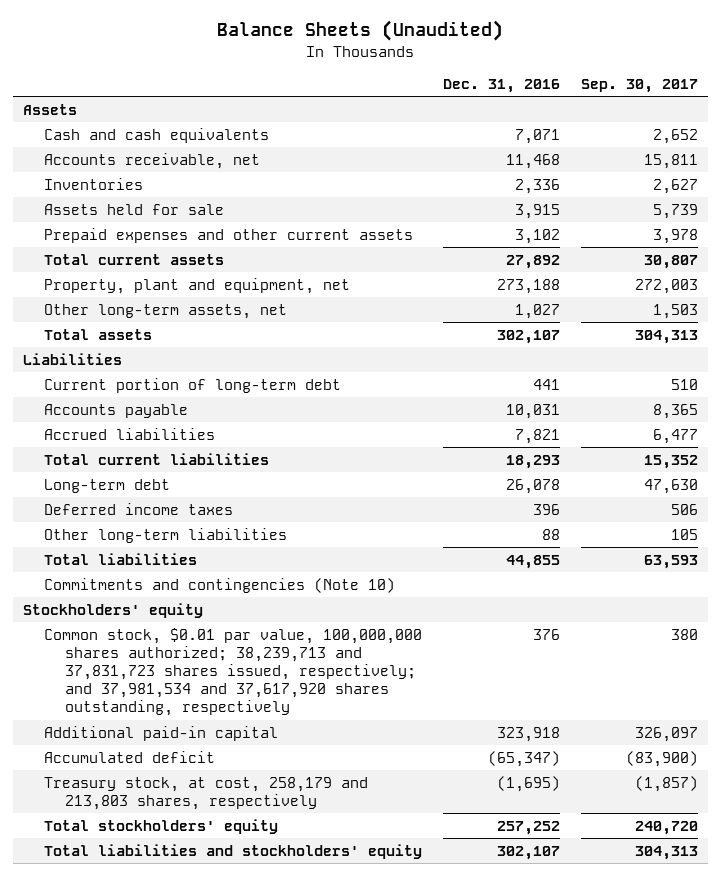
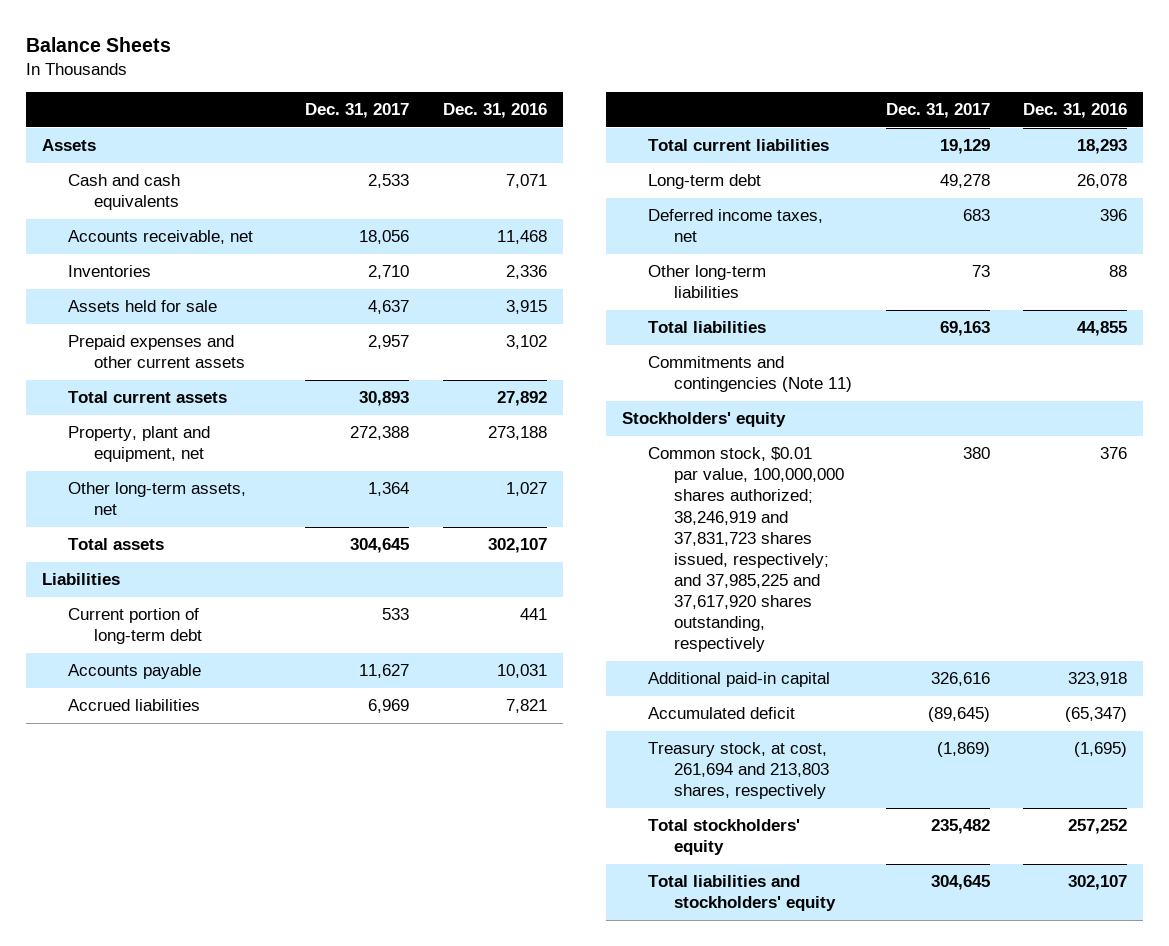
- Balance Sheets (Unaudited)
+ Balance Sheets
- | Dec. 31, 2016 | Sep. 30, 2017
+ | Dec. 31, 2017 | Dec. 31, 2016
- Deferred income taxes | 396 | 506
+ Deferred income taxes, net | 683 | 396
- Commitments and contingencies (Note 10)
+ Commitments and contingencies (Note 11)
- Common stock, $0.01 par value, 100,000,000 shares authorized; 38,239,713 and 37,831,723 shares issued, respectively; and 37,981,534 and 37,617,920 shares outstanding, respectively | 376 | 380
+ Common stock, $0.01 par value, 100,000,000 shares authorized; 38,246,919 and 37,831,723 shares issued, respectively; and 37,985,225 and 37,617,920 shares outstanding, respectively | 380 | 376
- Treasury stock, at cost, 258,179 and 213,803 shares, respectively | (1,695) | (1,857)
+ Treasury stock, at cost, 261,694 and 213,803 shares, respectively | (1,869) | (1,695)

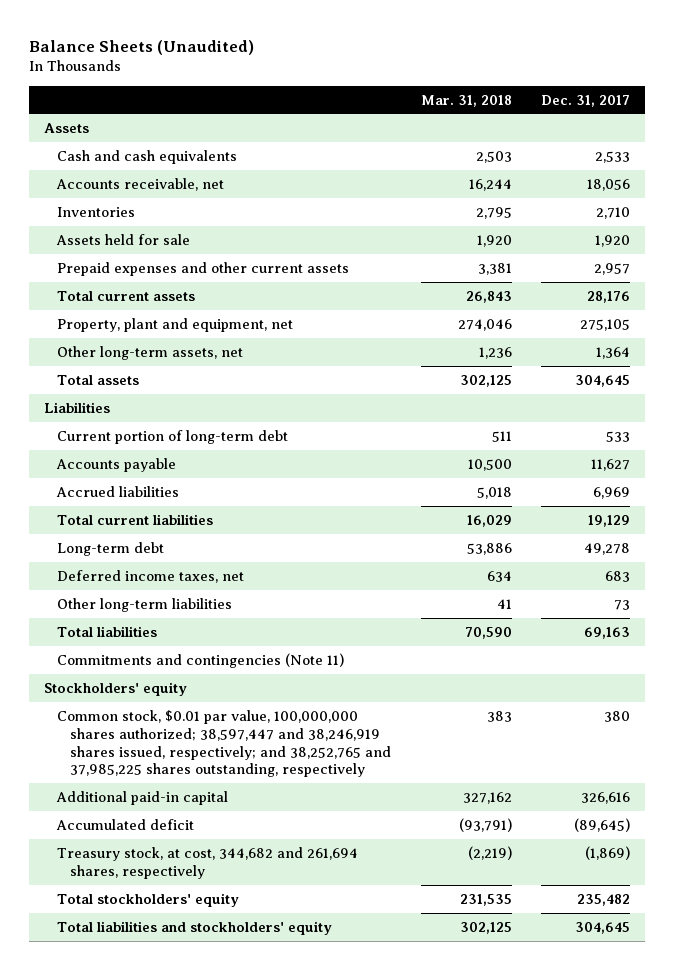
- Balance Sheets
+ Balance Sheets (Unaudited)
- | Dec. 31, 2017 | Dec. 31, 2016
+ | Mar. 31, 2018 | Dec. 31, 2017
- Assets held for sale | 4,637 | 3,915
+ Assets held for sale | 1,920 | 1,920
- Total current assets | 30,893 | 27,892
- Property, plant and equipment, net | 272,388 | 273,188
+ Total current assets | 26,843 | 28,176
+ Property, plant and equipment, net | 274,046 | 275,105
- Common stock, $0.01 par value, 100,000,000 shares authorized; 38,246,919 and 37,831,723 shares issued, respectively; and 37,985,225 and 37,617,920 shares outstanding, respectively | 380 | 376
+ Common stock, $0.01 par value, 100,000,000 shares authorized; 38,597,447 and 38,246,919 shares issued, respectively; and 38,252,765 and 37,985,225 shares outstanding, respectively | 383 | 380
- Treasury stock, at cost, 261,694 and 213,803 shares, respectively | (1,869) | (1,695)
+ Treasury stock, at cost, 344,682 and 261,694 shares, respectively | (2,219) | (1,869)

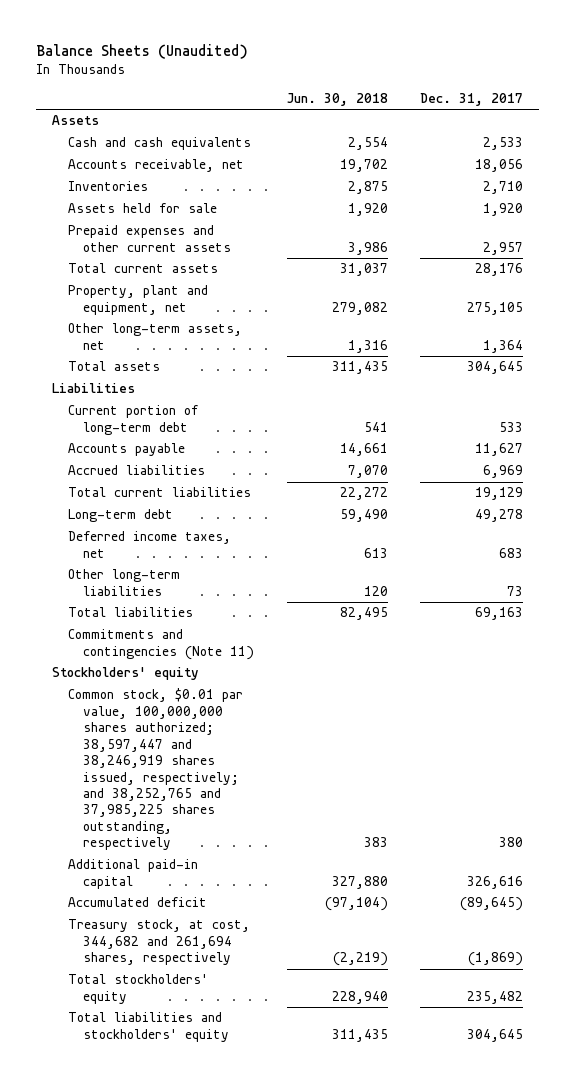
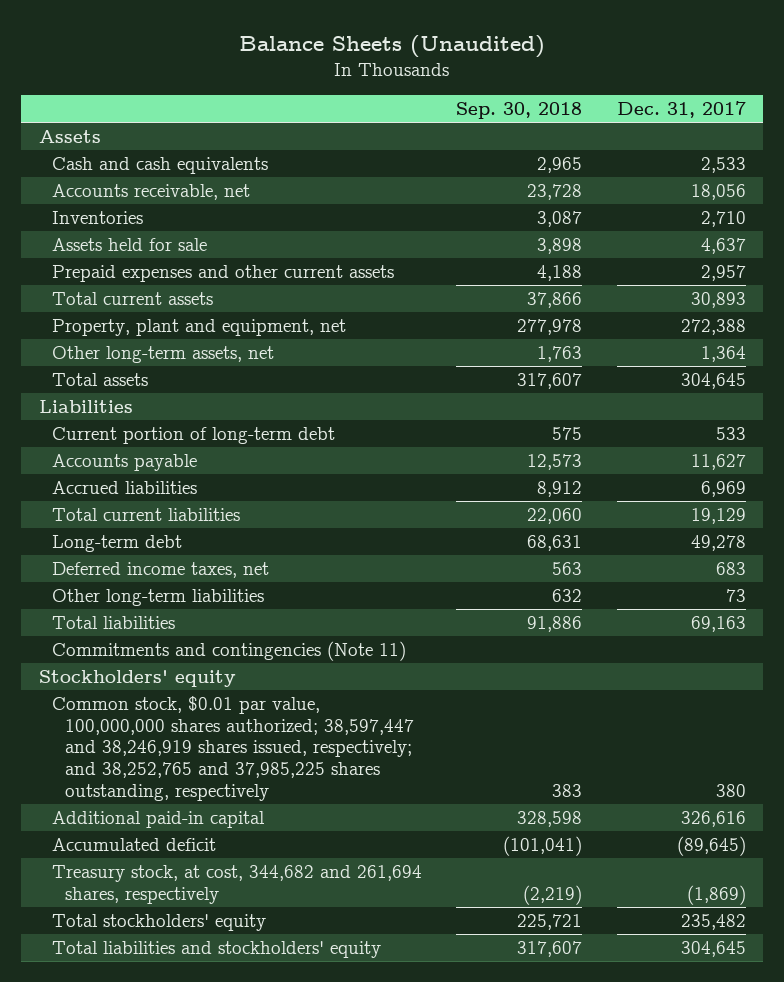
- | Jun. 30, 2018 | Dec. 31, 2017
+ | Sep. 30, 2018 | Dec. 31, 2017
- Assets held for sale | 1,920 | 1,920
+ Assets held for sale | 3,898 | 4,637
- Total current assets | 31,037 | 28,176
- Property, plant and equipment, net | 279,082 | 275,105
+ Total current assets | 37,866 | 30,893
+ Property, plant and equipment, net | 277,978 | 272,388

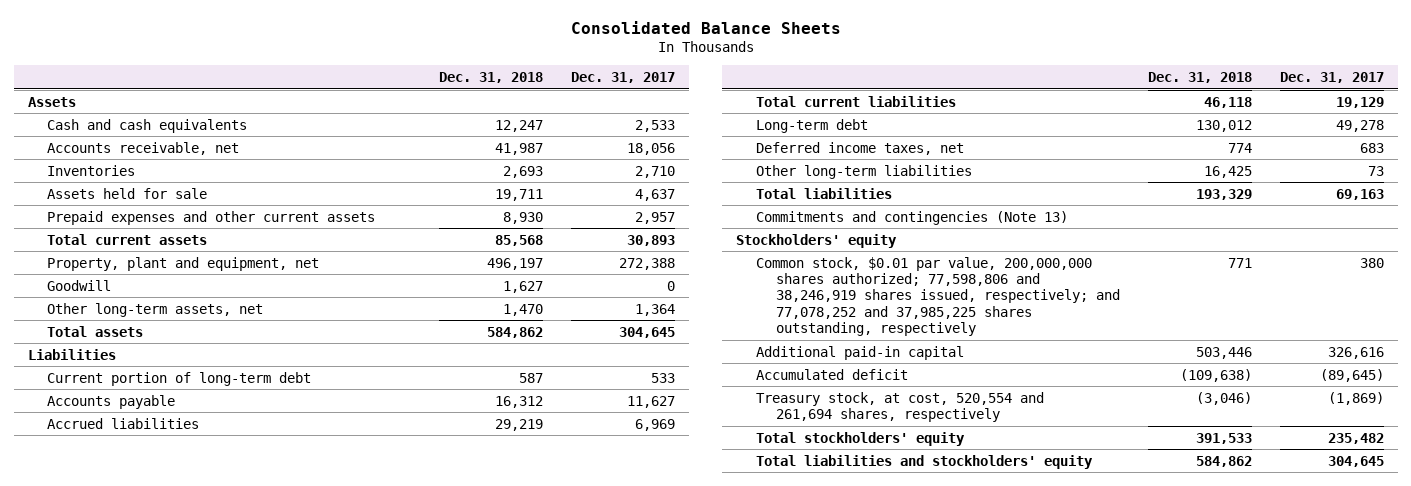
- Balance Sheets (Unaudited)
+ Consolidated Balance Sheets
- | Sep. 30, 2018 | Dec. 31, 2017
+ | Dec. 31, 2018 | Dec. 31, 2017
+ Goodwill | 1,627 | 0
- Commitments and contingencies (Note 11)
+ Commitments and contingencies (Note 13)
- Common stock, $0.01 par value, 100,000,000 shares authorized; 38,597,447 and 38,246,919 shares issued, respectively; and 38,252,765 and 37,985,225 shares outstanding, respectively | 383 | 380
+ Common stock, $0.01 par value, 200,000,000 shares authorized; 77,598,806 and 38,246,919 shares issued, respectively; and 77,078,252 and 37,985,225 shares outstanding, respectively | 771 | 380
- Treasury stock, at cost, 344,682 and 261,694 shares, respectively | (2,219) | (1,869)
+ Treasury stock, at cost, 520,554 and 261,694 shares, respectively | (3,046) | (1,869)

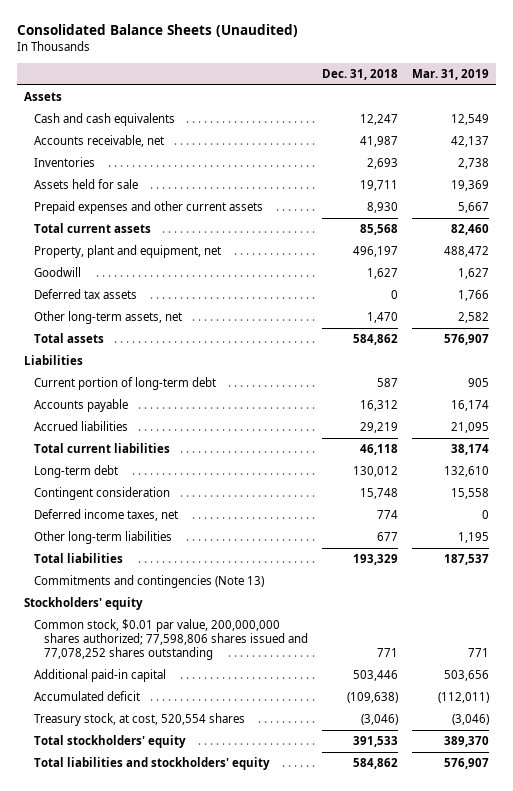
- Consolidated Balance Sheets
+ Consolidated Balance Sheets (Unaudited)
- | Dec. 31, 2018 | Dec. 31, 2017
+ | Dec. 31, 2018 | Mar. 31, 2019
+ Deferred tax assets | 0 | 1,766
+ Contingent consideration | 15,748 | 15,558
- Other long-term liabilities | 16,425 | 73
+ Other long-term liabilities | 677 | 1,195
- Common stock, $0.01 par value, 200,000,000 shares authorized; 77,598,806 and 38,246,919 shares issued, respectively; and 77,078,252 and 37,985,225 shares outstanding, respectively | 771 | 380
+ Common stock, $0.01 par value, 200,000,000 shares authorized; 77,598,806 shares issued and 77,078,252 shares outstanding | 771 | 771
- Treasury stock, at cost, 520,554 and 261,694 shares, respectively | (3,046) | (1,869)
+ Treasury stock, at cost, 520,554 shares | (3,046) | (3,046)

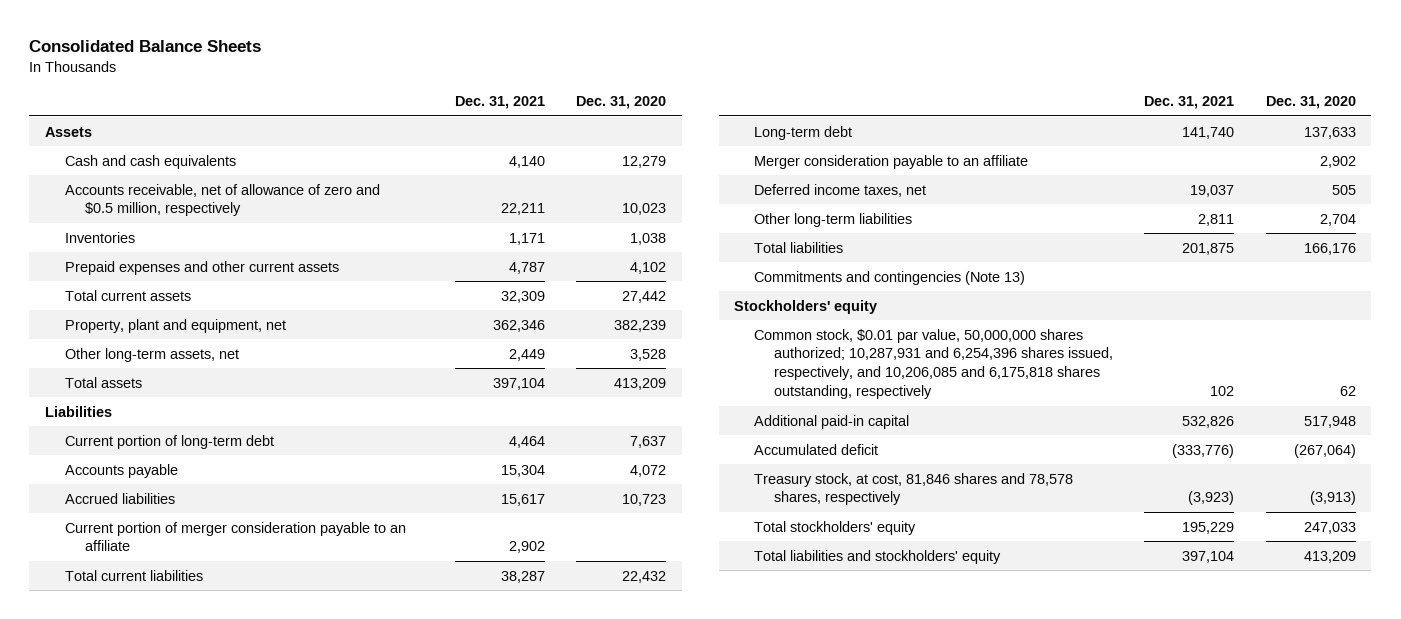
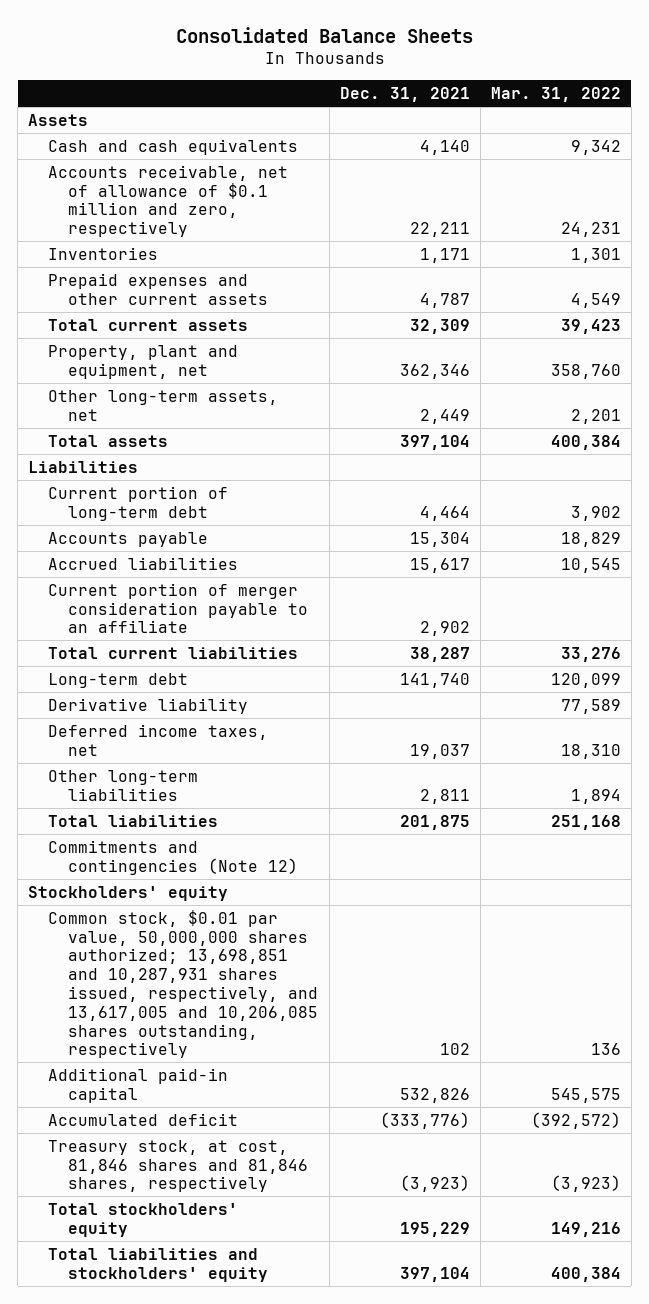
- | Dec. 31, 2021 | Dec. 31, 2020
+ | Dec. 31, 2021 | Mar. 31, 2022
- Accounts receivable, net of allowance of zero and $0.5 million, respectively | 22,211 | 10,023
+ Accounts receivable, net of allowance of $0.1 million and zero, respectively | 22,211 | 24,231
- Merger consideration payable to an affiliate | | 2,902
+ Derivative liability | | 77,589
- Commitments and contingencies (Note 13)
+ Commitments and contingencies (Note 12)
- Common stock, $0.01 par value, 50,000,000 shares authorized; 10,287,931 and 6,254,396 shares issued, respectively, and 10,206,085 and 6,175,818 shares outstanding, respectively | 102 | 62
+ Common stock, $0.01 par value, 50,000,000 shares authorized; 13,698,851 and 10,287,931 shares issued, respectively, and 13,617,005 and 10,206,085 shares outstanding, respectively | 102 | 136
- Treasury stock, at cost, 81,846 shares and 78,578 shares, respectively | (3,923) | (3,913)
+ Treasury stock, at cost, 81,846 shares and 81,846 shares, respectively | (3,923) | (3,923)

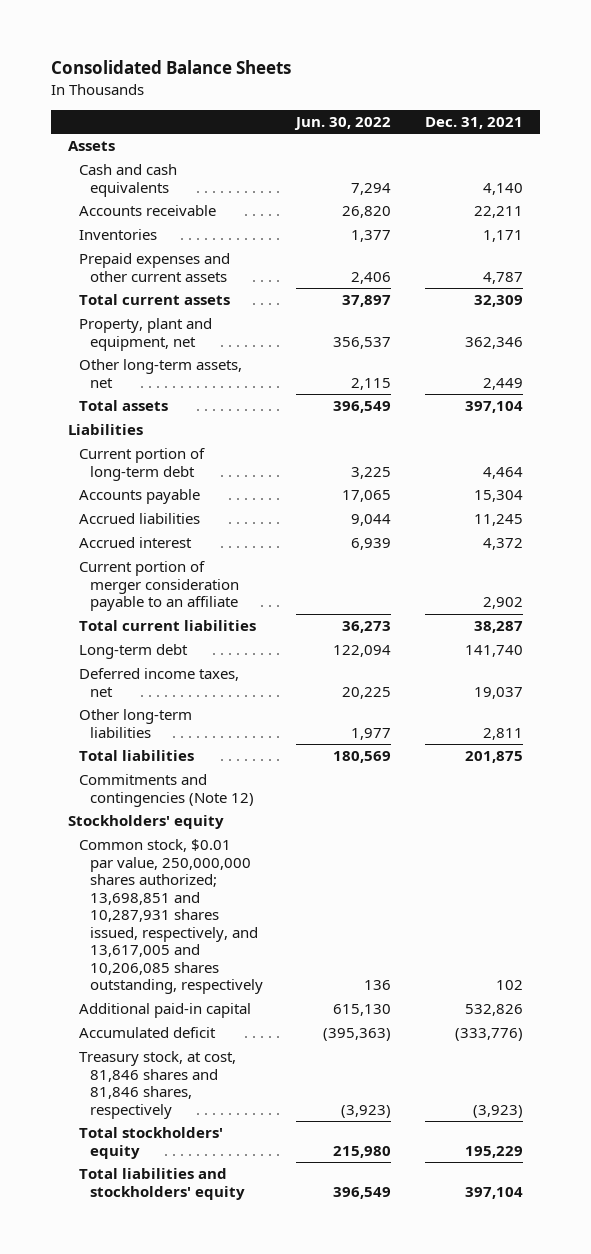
- | Dec. 31, 2021 | Mar. 31, 2022
+ | Jun. 30, 2022 | Dec. 31, 2021
- Accounts receivable, net of allowance of $0.1 million and zero, respectively | 22,211 | 24,231
+ Accounts receivable | 26,820 | 22,211
- Accrued liabilities | 15,617 | 10,545
+ Accrued liabilities | 9,044 | 11,245
+ Accrued interest | 6,939 | 4,372
- Derivative liability | | 77,589
- Common stock, $0.01 par value, 50,000,000 shares authorized; 13,698,851 and 10,287,931 shares issued, respectively, and 13,617,005 and 10,206,085 shares outstanding, respectively | 102 | 136
+ Common stock, $0.01 par value, 250,000,000 shares authorized; 13,698,851 and 10,287,931 shares issued, respectively, and 13,617,005 and 10,206,085 shares outstanding, respectively | 136 | 102

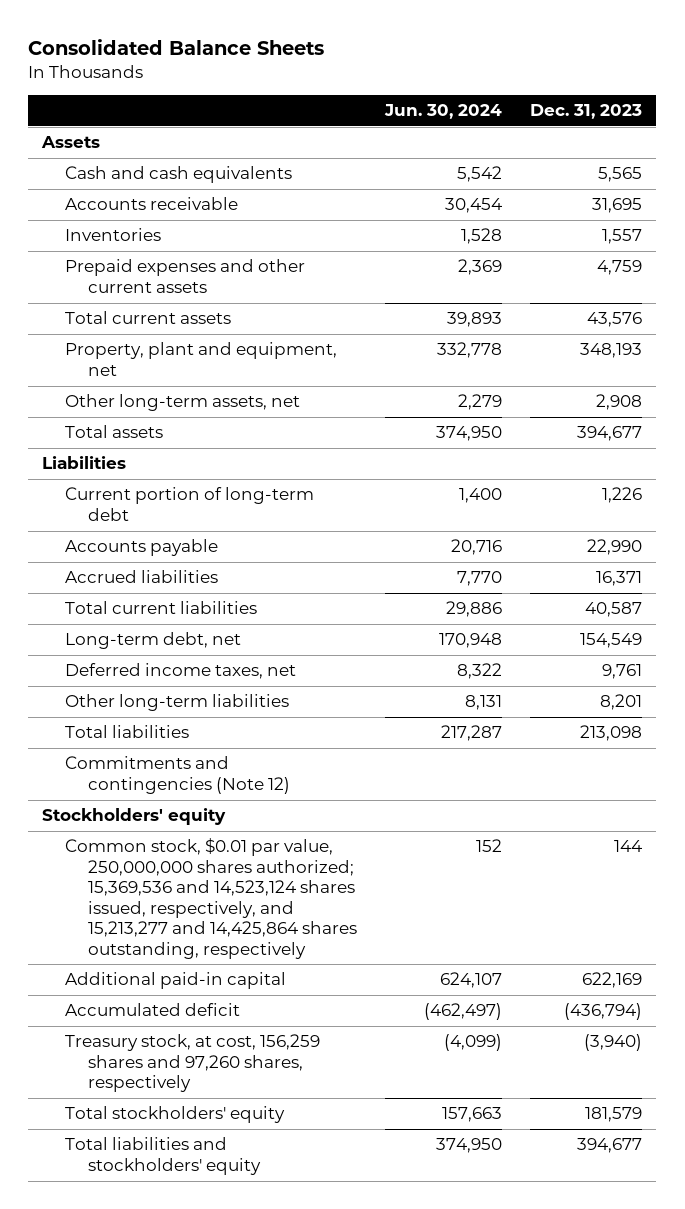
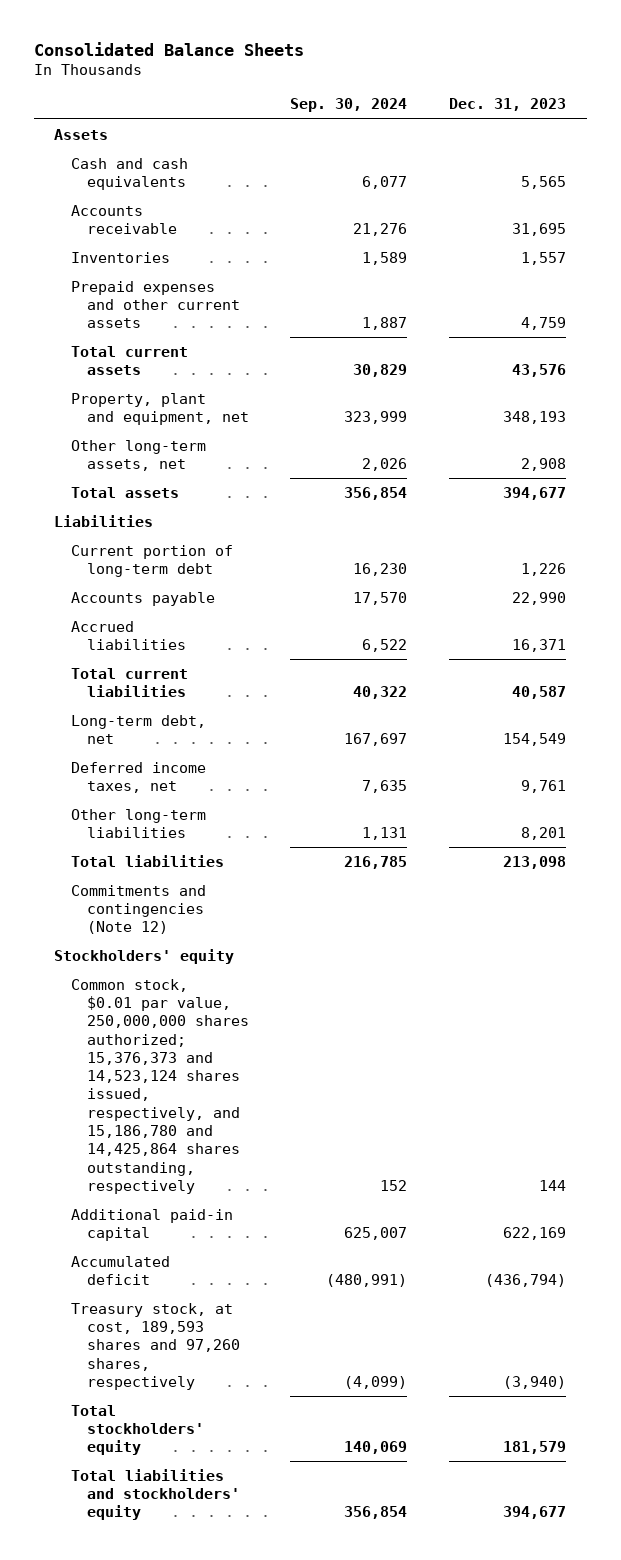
- | Jun. 30, 2024 | Dec. 31, 2023
+ | Sep. 30, 2024 | Dec. 31, 2023
- Common stock, $0.01 par value, 250,000,000 shares authorized; 15,369,536 and 14,523,124 shares issued, respectively, and 15,213,277 and 14,425,864 shares outstanding, respectively | 152 | 144
+ Common stock, $0.01 par value, 250,000,000 shares authorized; 15,376,373 and 14,523,124 shares issued, respectively, and 15,186,780 and 14,425,864 shares outstanding, respectively | 152 | 144
- Treasury stock, at cost, 156,259 shares and 97,260 shares, respectively | (4,099) | (3,940)
+ Treasury stock, at cost, 189,593 shares and 97,260 shares, respectively | (4,099) | (3,940)

